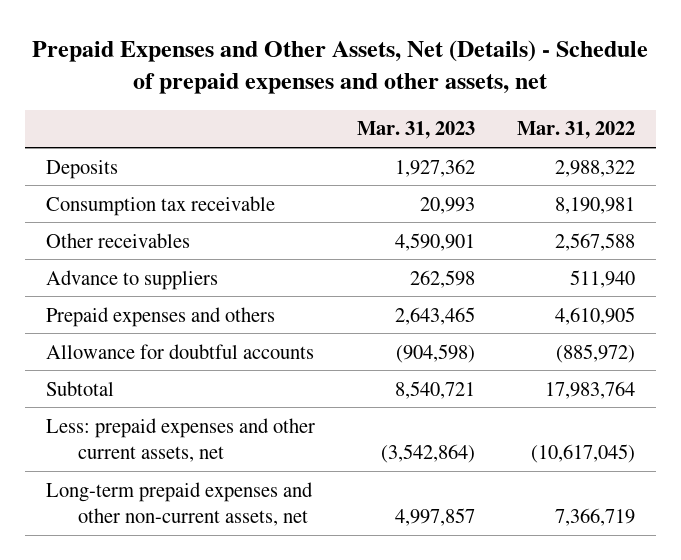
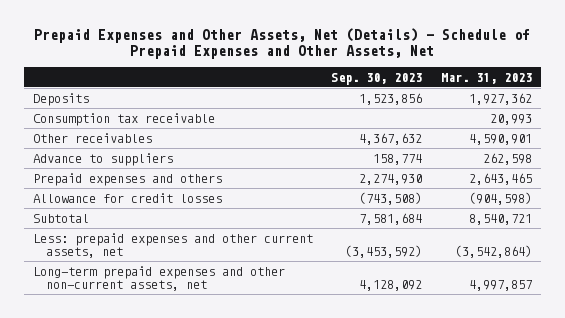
- Prepaid Expenses and Other Assets, Net (Details) - Schedule of prepaid expenses and other assets, net
+ Prepaid Expenses and Other Assets, Net (Details) - Schedule of Prepaid Expenses and Other Assets, Net
- | Mar. 31, 2023 | Mar. 31, 2022
+ | Sep. 30, 2023 | Mar. 31, 2023
- Allowance for doubtful accounts | (904,598) | (885,972)
+ Allowance for credit losses | (743,508) | (904,598)

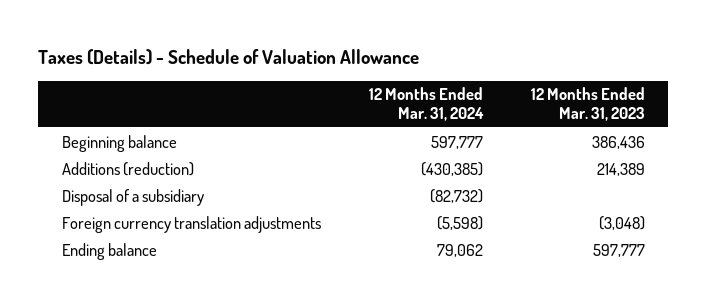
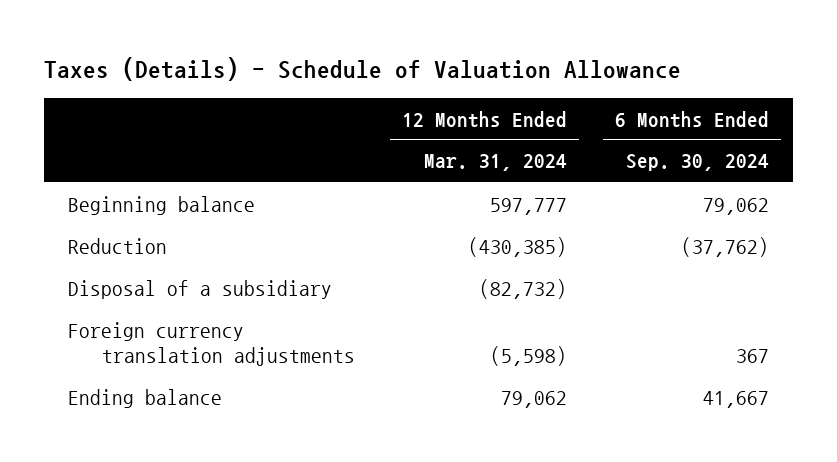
- | 12 Months Ended Mar. 31, 2024 | 12 Months Ended Mar. 31, 2023
+ | 12 Months Ended Mar. 31, 2024 | 6 Months Ended Sep. 30, 2024
- Additions (reduction) | (430,385) | 214,389
+ Reduction | (430,385) | (37,762)

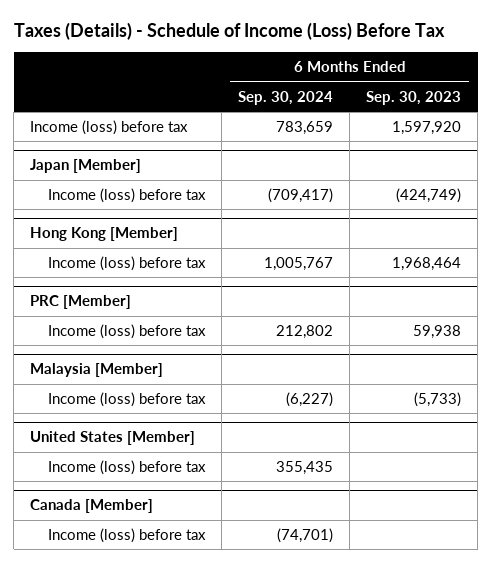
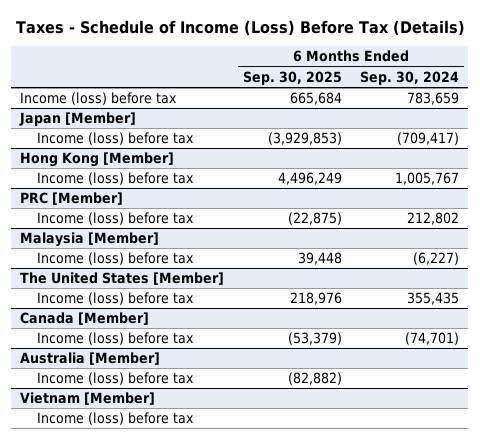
- Taxes (Details) - Schedule of Income (Loss) Before Tax
+ Taxes - Schedule of Income (Loss) Before Tax (Details)
- | 6 Months Ended Sep. 30, 2024 | 6 Months Ended Sep. 30, 2023
+ | 6 Months Ended Sep. 30, 2025 | 6 Months Ended Sep. 30, 2024
- United States [Member]
+ The United States [Member]
+ Australia [Member]
+ Income (loss) before tax | (82,882) |
+ Vietnam [Member]
+ Income (loss) before tax

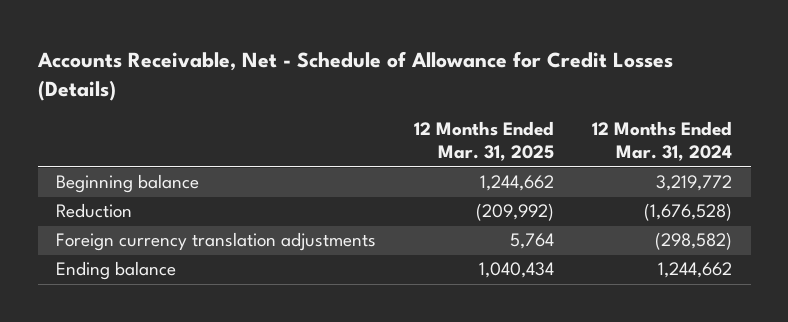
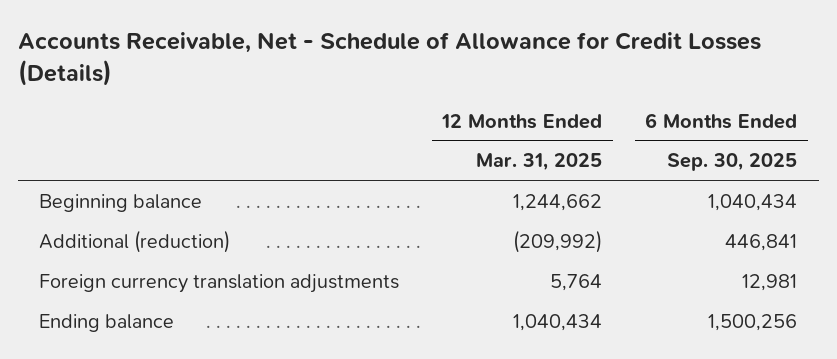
- | 12 Months Ended Mar. 31, 2025 | 12 Months Ended Mar. 31, 2024
+ | 12 Months Ended Mar. 31, 2025 | 6 Months Ended Sep. 30, 2025
- Reduction | (209,992) | (1,676,528)
+ Additional (reduction) | (209,992) | 446,841

